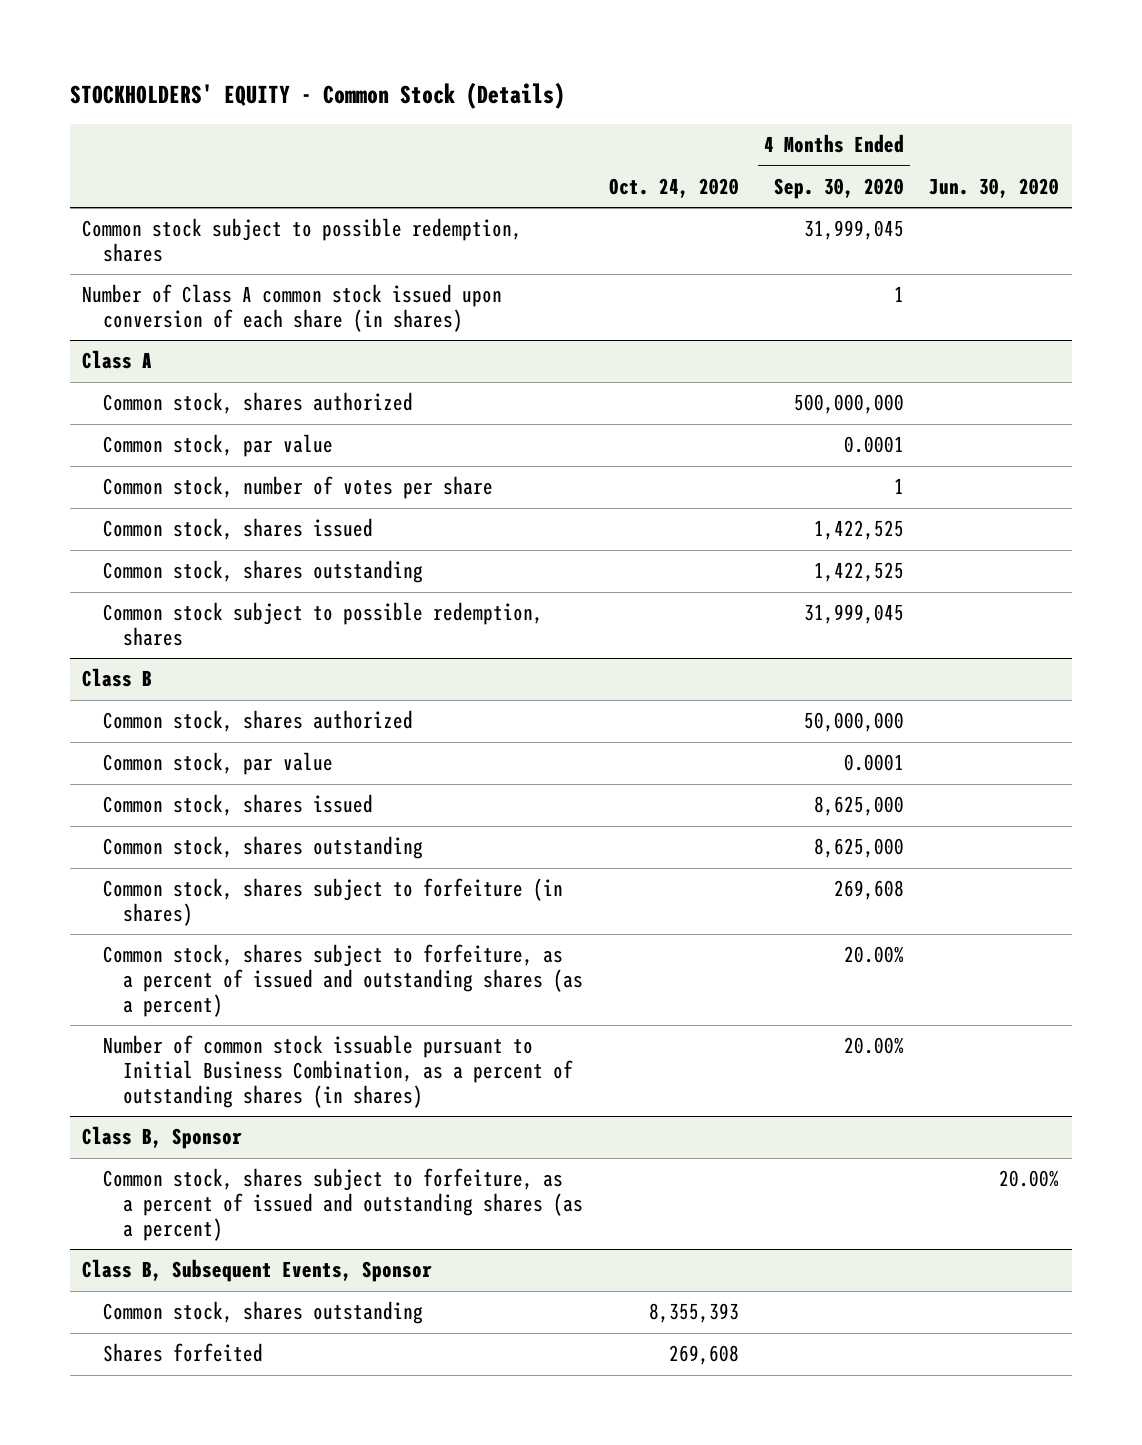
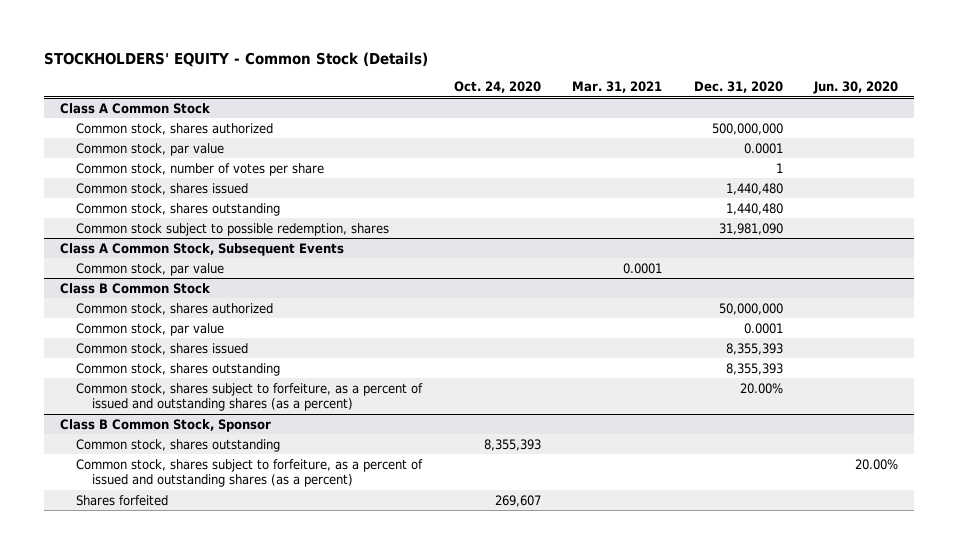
- | Oct. 24, 2020 | 4 Months Ended Sep. 30, 2020 | Jun. 30, 2020
+ | Oct. 24, 2020 | Mar. 31, 2021 | Dec. 31, 2020 | Jun. 30, 2020
- Common stock subject to possible redemption, shares | | 31,999,045 |
- Number of Class A common stock issued upon conversion of each share (in shares) | | 1 |
- Class A
+ Class A Common Stock
- Class B
+ Class A Common Stock, Subsequent Events
+ Common stock, par value | | 0.0001 | |
+ Class B Common Stock
- Common stock, shares subject to forfeiture (in shares) | | 269,608 |
- Number of common stock issuable pursuant to Initial Business Combination, as a percent of outstanding shares (in shares) | | 20.00% |
- Class B, Sponsor
- Common stock, shares subject to forfeiture, as a percent of issued and outstanding shares (as a percent) | | | 20.00%
- Class B, Subsequent Events, Sponsor
+ Class B Common Stock, Sponsor
- Shares forfeited | 269,608 | |
+ Common stock, shares subject to forfeiture, as a percent of issued and outstanding shares (as a percent) | | | | 20.00%
+ Shares forfeited | 269,607 | | |

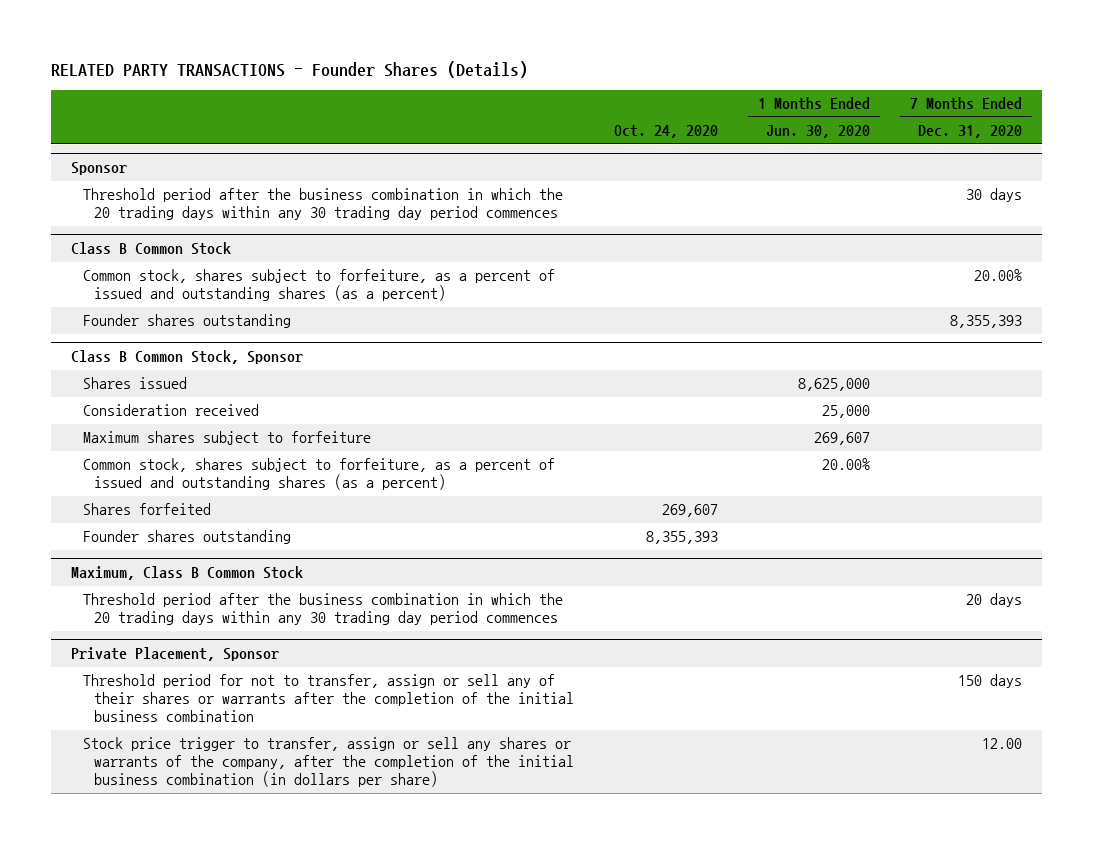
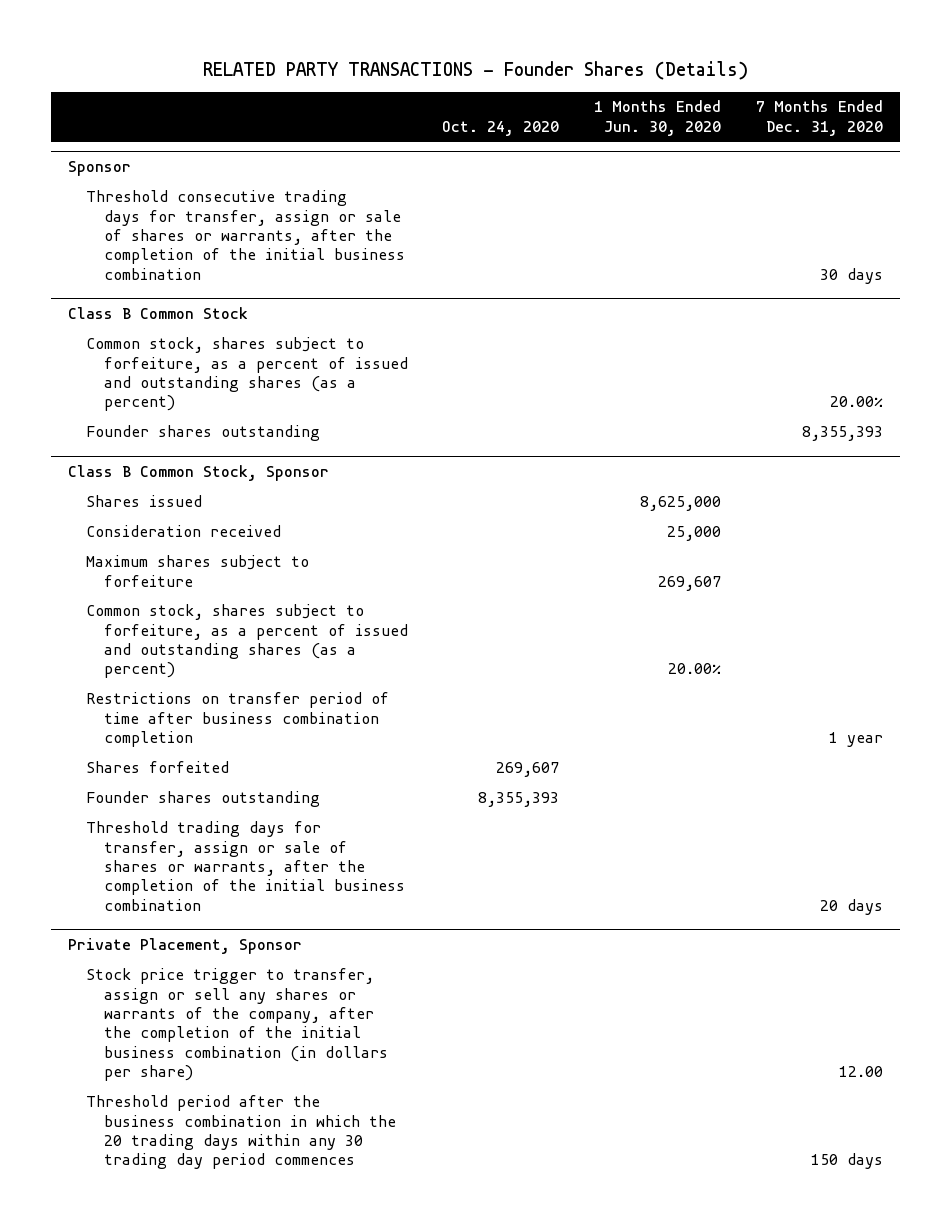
@ Sponsor
- Threshold period after the business combination in which the 20 trading days within any 30 trading day period commences | | | 30 days
+ Threshold consecutive trading days for transfer, assign or sale of shares or warrants, after the completion of the initial business combination | | | 30 days
@ Class B Common Stock, Sponsor
+ Restrictions on transfer period of time after business combination completion | | | 1 year
- Maximum, Class B Common Stock
- Threshold period after the business combination in which the 20 trading days within any 30 trading day period commences | | | 20 days
@ Class B Common Stock, Sponsor
+ Threshold trading days for transfer, assign or sale of shares or warrants, after the completion of the initial business combination | | | 20 days
@ Private Placement, Sponsor
- Threshold period for not to transfer, assign or sell any of their shares or warrants after the completion of the initial business combination | | | 150 days
+ Threshold period after the business combination in which the 20 trading days within any 30 trading day period commences | | | 150 days

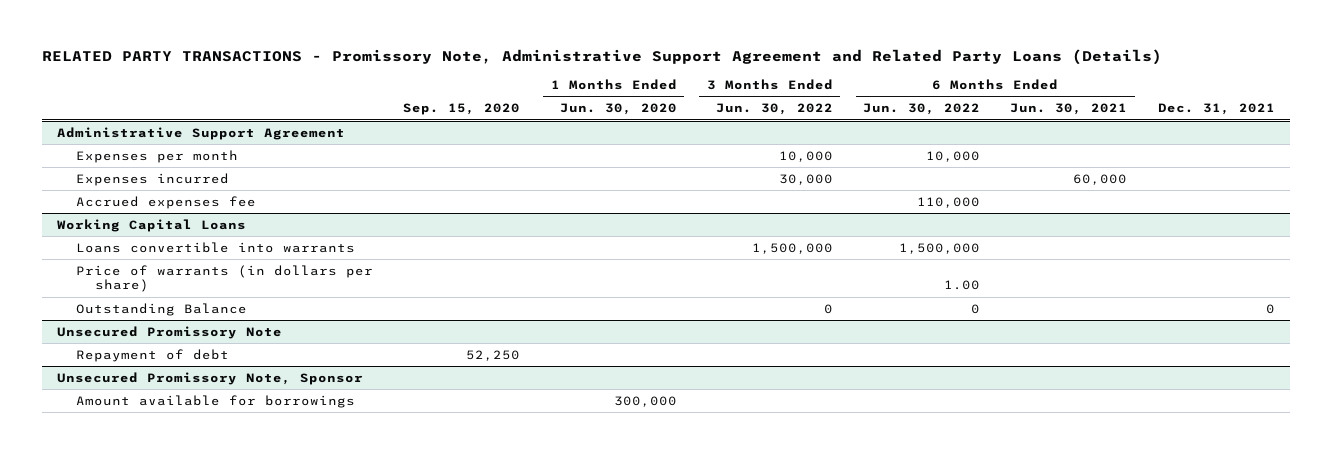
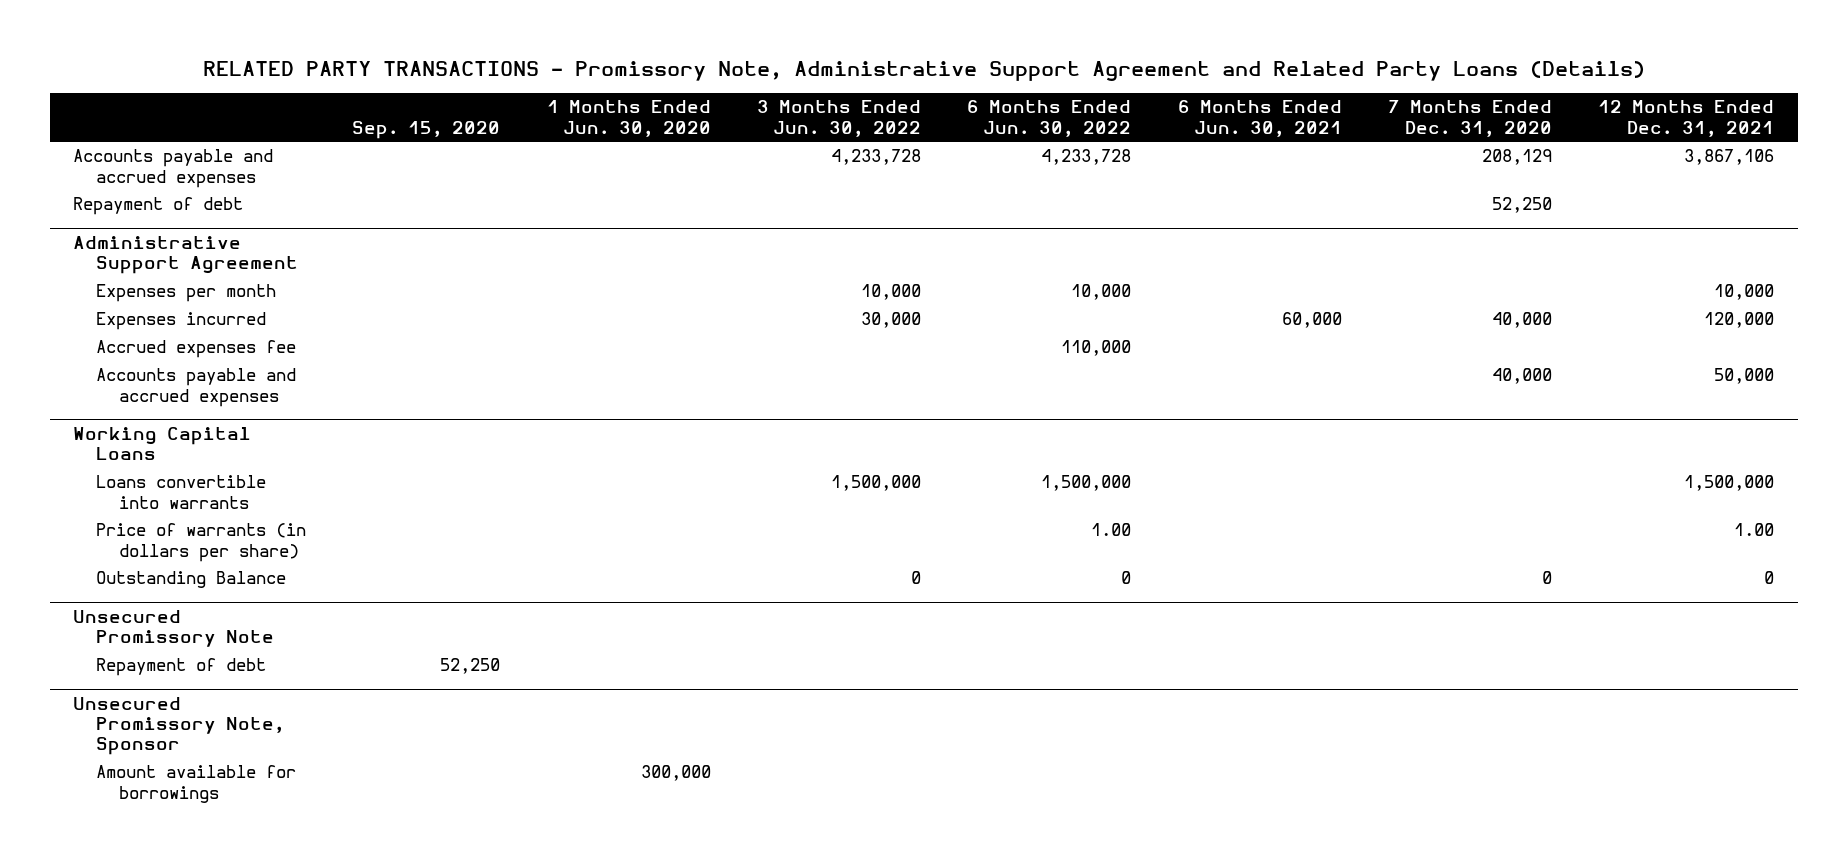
- | Sep. 15, 2020 | 1 Months Ended Jun. 30, 2020 | 3 Months Ended Jun. 30, 2022 | 6 Months Ended Jun. 30, 2022 | 6 Months Ended Jun. 30, 2021 | Dec. 31, 2021
+ | Sep. 15, 2020 | 1 Months Ended Jun. 30, 2020 | 3 Months Ended Jun. 30, 2022 | 6 Months Ended Jun. 30, 2022 | 6 Months Ended Jun. 30, 2021 | 7 Months Ended Dec. 31, 2020 | 12 Months Ended Dec. 31, 2021
+ Accounts payable and accrued expenses | | | 4,233,728 | 4,233,728 | | 208,129 | 3,867,106
+ Repayment of debt | | | | | | 52,250 |
@ Administrative Support Agreement
+ Accounts payable and accrued expenses | | | | | | 40,000 | 50,000

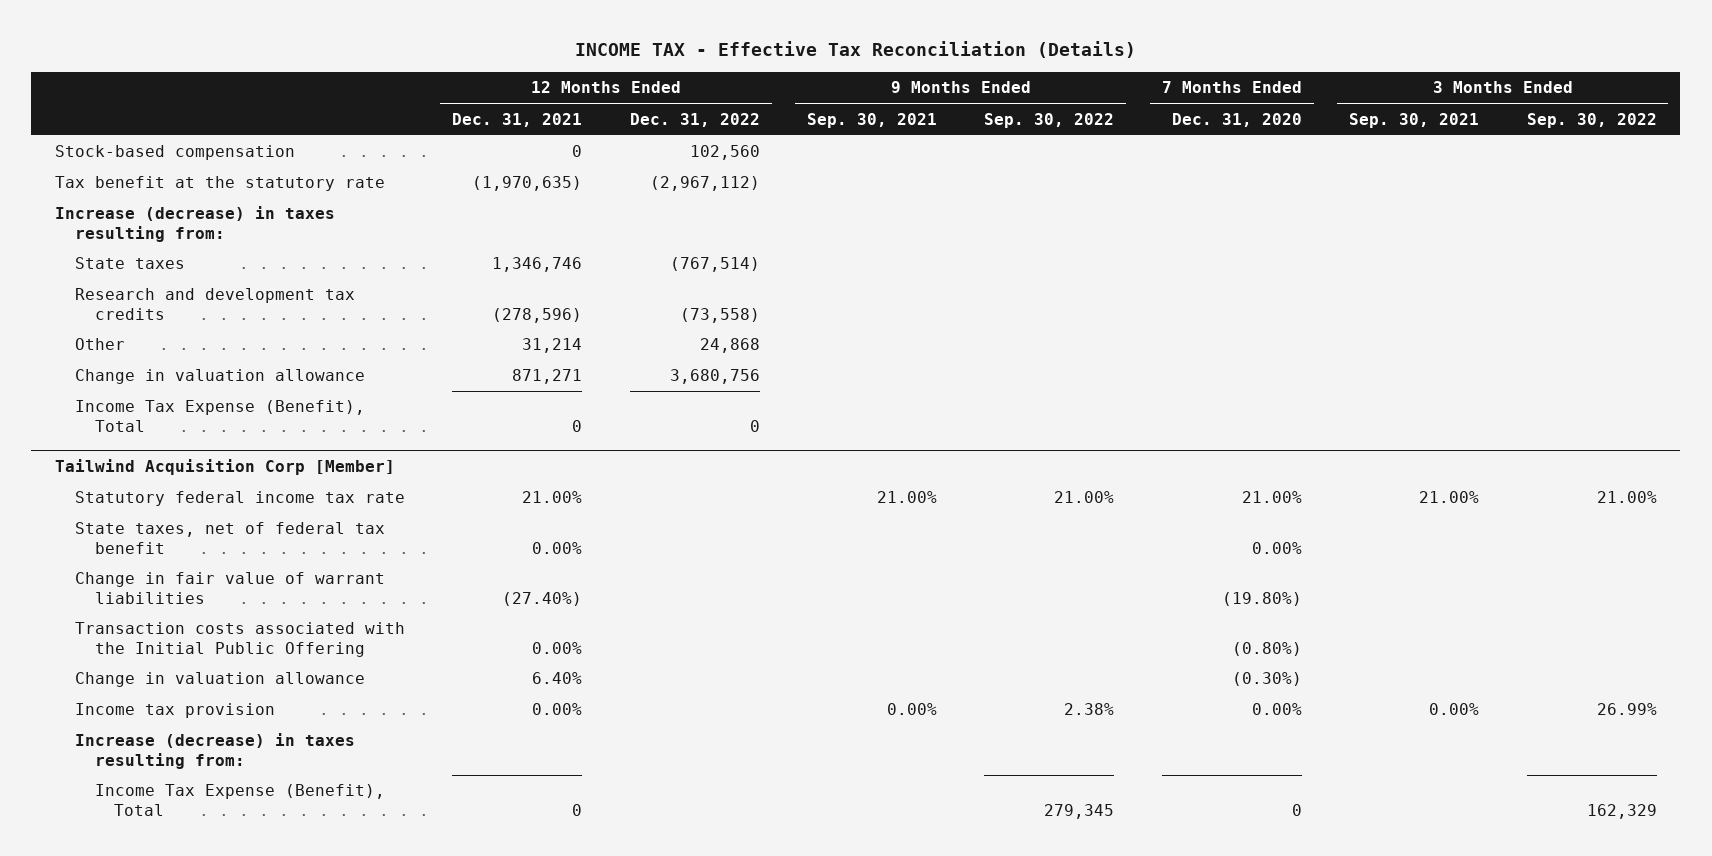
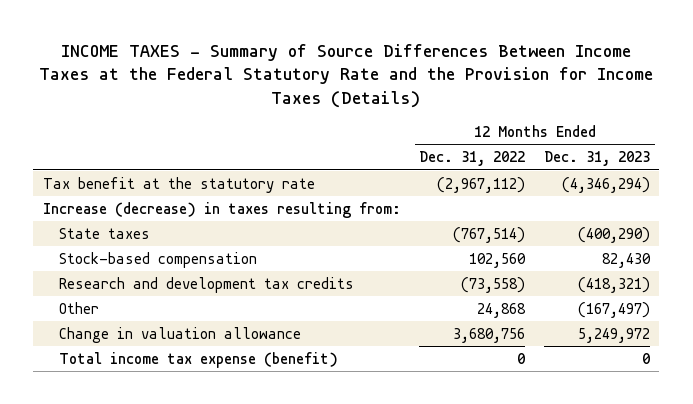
- INCOME TAX - Effective Tax Reconciliation (Details)
+ INCOME TAXES - Summary of Source Differences Between Income Taxes at the Federal Statutory Rate and the Provision for Income Taxes (Details)
- | 12 Months Ended Dec. 31, 2021 | 12 Months Ended Dec. 31, 2022 | 9 Months Ended Sep. 30, 2021 | 9 Months Ended Sep. 30, 2022 | 7 Months Ended Dec. 31, 2020 | 3 Months Ended Sep. 30, 2021 | 3 Months Ended Sep. 30, 2022
+ | 12 Months Ended Dec. 31, 2022 | 12 Months Ended Dec. 31, 2023
moved down: Stock-based compensation | 102,560 | 82,430
- Income Tax Expense (Benefit), Total | 0 | 0 | | | | |
- Tailwind Acquisition Corp [Member]
- Statutory federal income tax rate | 21.00% | | 21.00% | 21.00% | 21.00% | 21.00% | 21.00%
- State taxes, net of federal tax benefit | 0.00% | | | | 0.00% | |
- Change in fair value of warrant liabilities | (27.40%) | | | | (19.80%) | |
- Transaction costs associated with the Initial Public Offering | 0.00% | | | | (0.80%) | |
- Change in valuation allowance | 6.40% | | | | (0.30%) | |
- Income tax provision | 0.00% | | 0.00% | 2.38% | 0.00% | 0.00% | 26.99%
- Increase (decrease) in taxes resulting from:
- Income Tax Expense (Benefit), Total | 0 | | | 279,345 | 0 | | 162,329
+ Total income tax expense (benefit) | 0 | 0

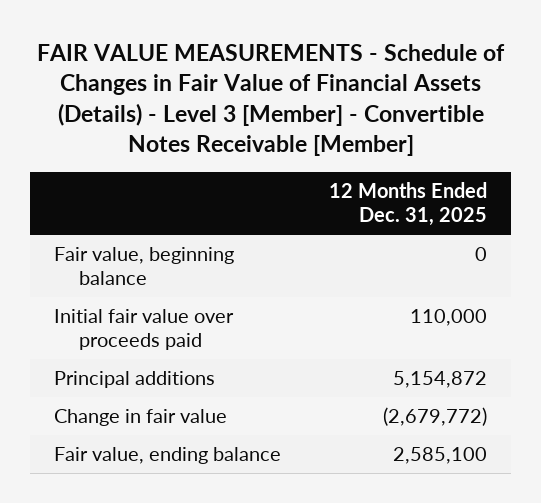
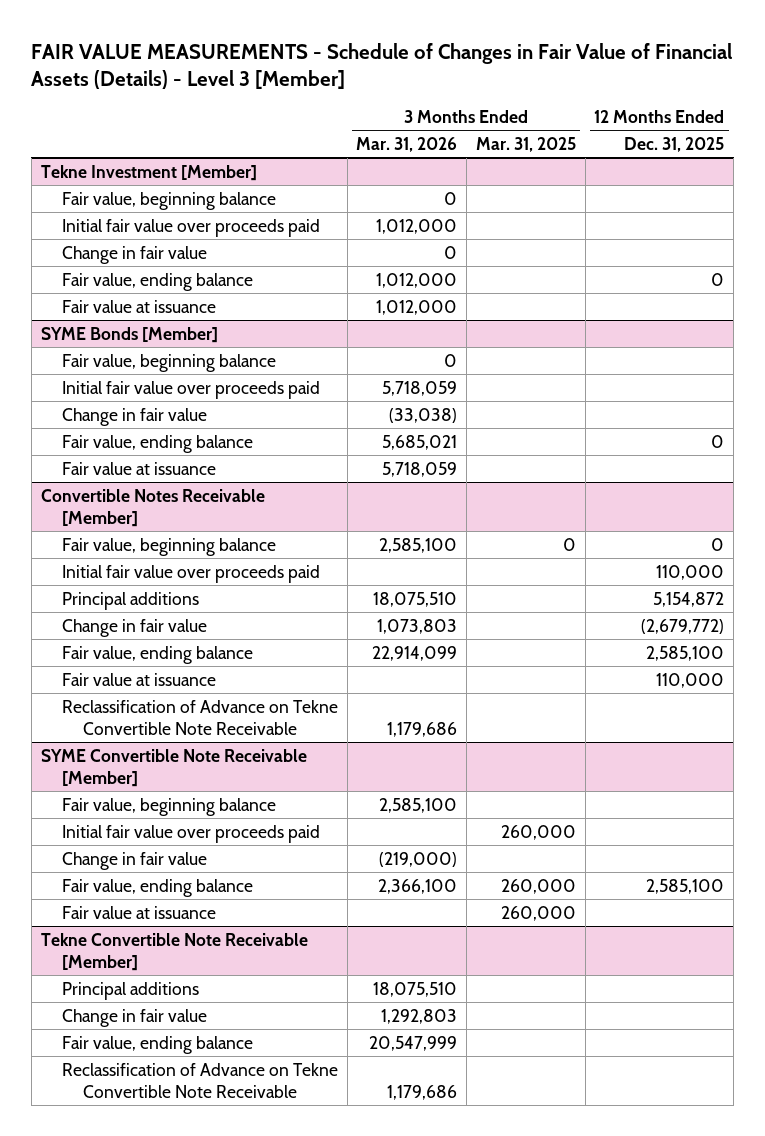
- FAIR VALUE MEASUREMENTS - Schedule of Changes in Fair Value of Financial Assets (Details) - Level 3 [Member] - Convertible Notes Receivable [Member]
+ FAIR VALUE MEASUREMENTS - Schedule of Changes in Fair Value of Financial Assets (Details) - Level 3 [Member]
- | 12 Months Ended Dec. 31, 2025
+ | 3 Months Ended Mar. 31, 2026 | 3 Months Ended Mar. 31, 2025 | 12 Months Ended Dec. 31, 2025
+ Tekne Investment [Member]
+ Fair value, beginning balance | 0 | |
+ Initial fair value over proceeds paid | 1,012,000 | |
+ Change in fair value | 0 | |
+ Fair value, ending balance | 1,012,000 | | 0
+ Fair value at issuance | 1,012,000 | |
+ SYME Bonds [Member]
+ Fair value, beginning balance | 0 | |
+ Initial fair value over proceeds paid | 5,718,059 | |
+ Change in fair value | (33,038) | |
+ Fair value, ending balance | 5,685,021 | | 0
+ Fair value at issuance | 5,718,059 | |
+ Convertible Notes Receivable [Member]
+ Fair value at issuance | | | 110,000
+ Reclassification of Advance on Tekne Convertible Note Receivable | 1,179,686 | |
+ SYME Convertible Note Receivable [Member]
+ Fair value, beginning balance | 2,585,100 | |
+ Initial fair value over proceeds paid | | 260,000 |
+ Change in fair value | (219,000) | |
+ Fair value, ending balance | 2,366,100 | 260,000 | 2,585,100
+ Fair value at issuance | | 260,000 |
+ Tekne Convertible Note Receivable [Member]
+ Principal additions | 18,075,510 | |
+ Change in fair value | 1,292,803 | |
+ Fair value, ending balance | 20,547,999 | |
+ Reclassification of Advance on Tekne Convertible Note Receivable | 1,179,686 | |

